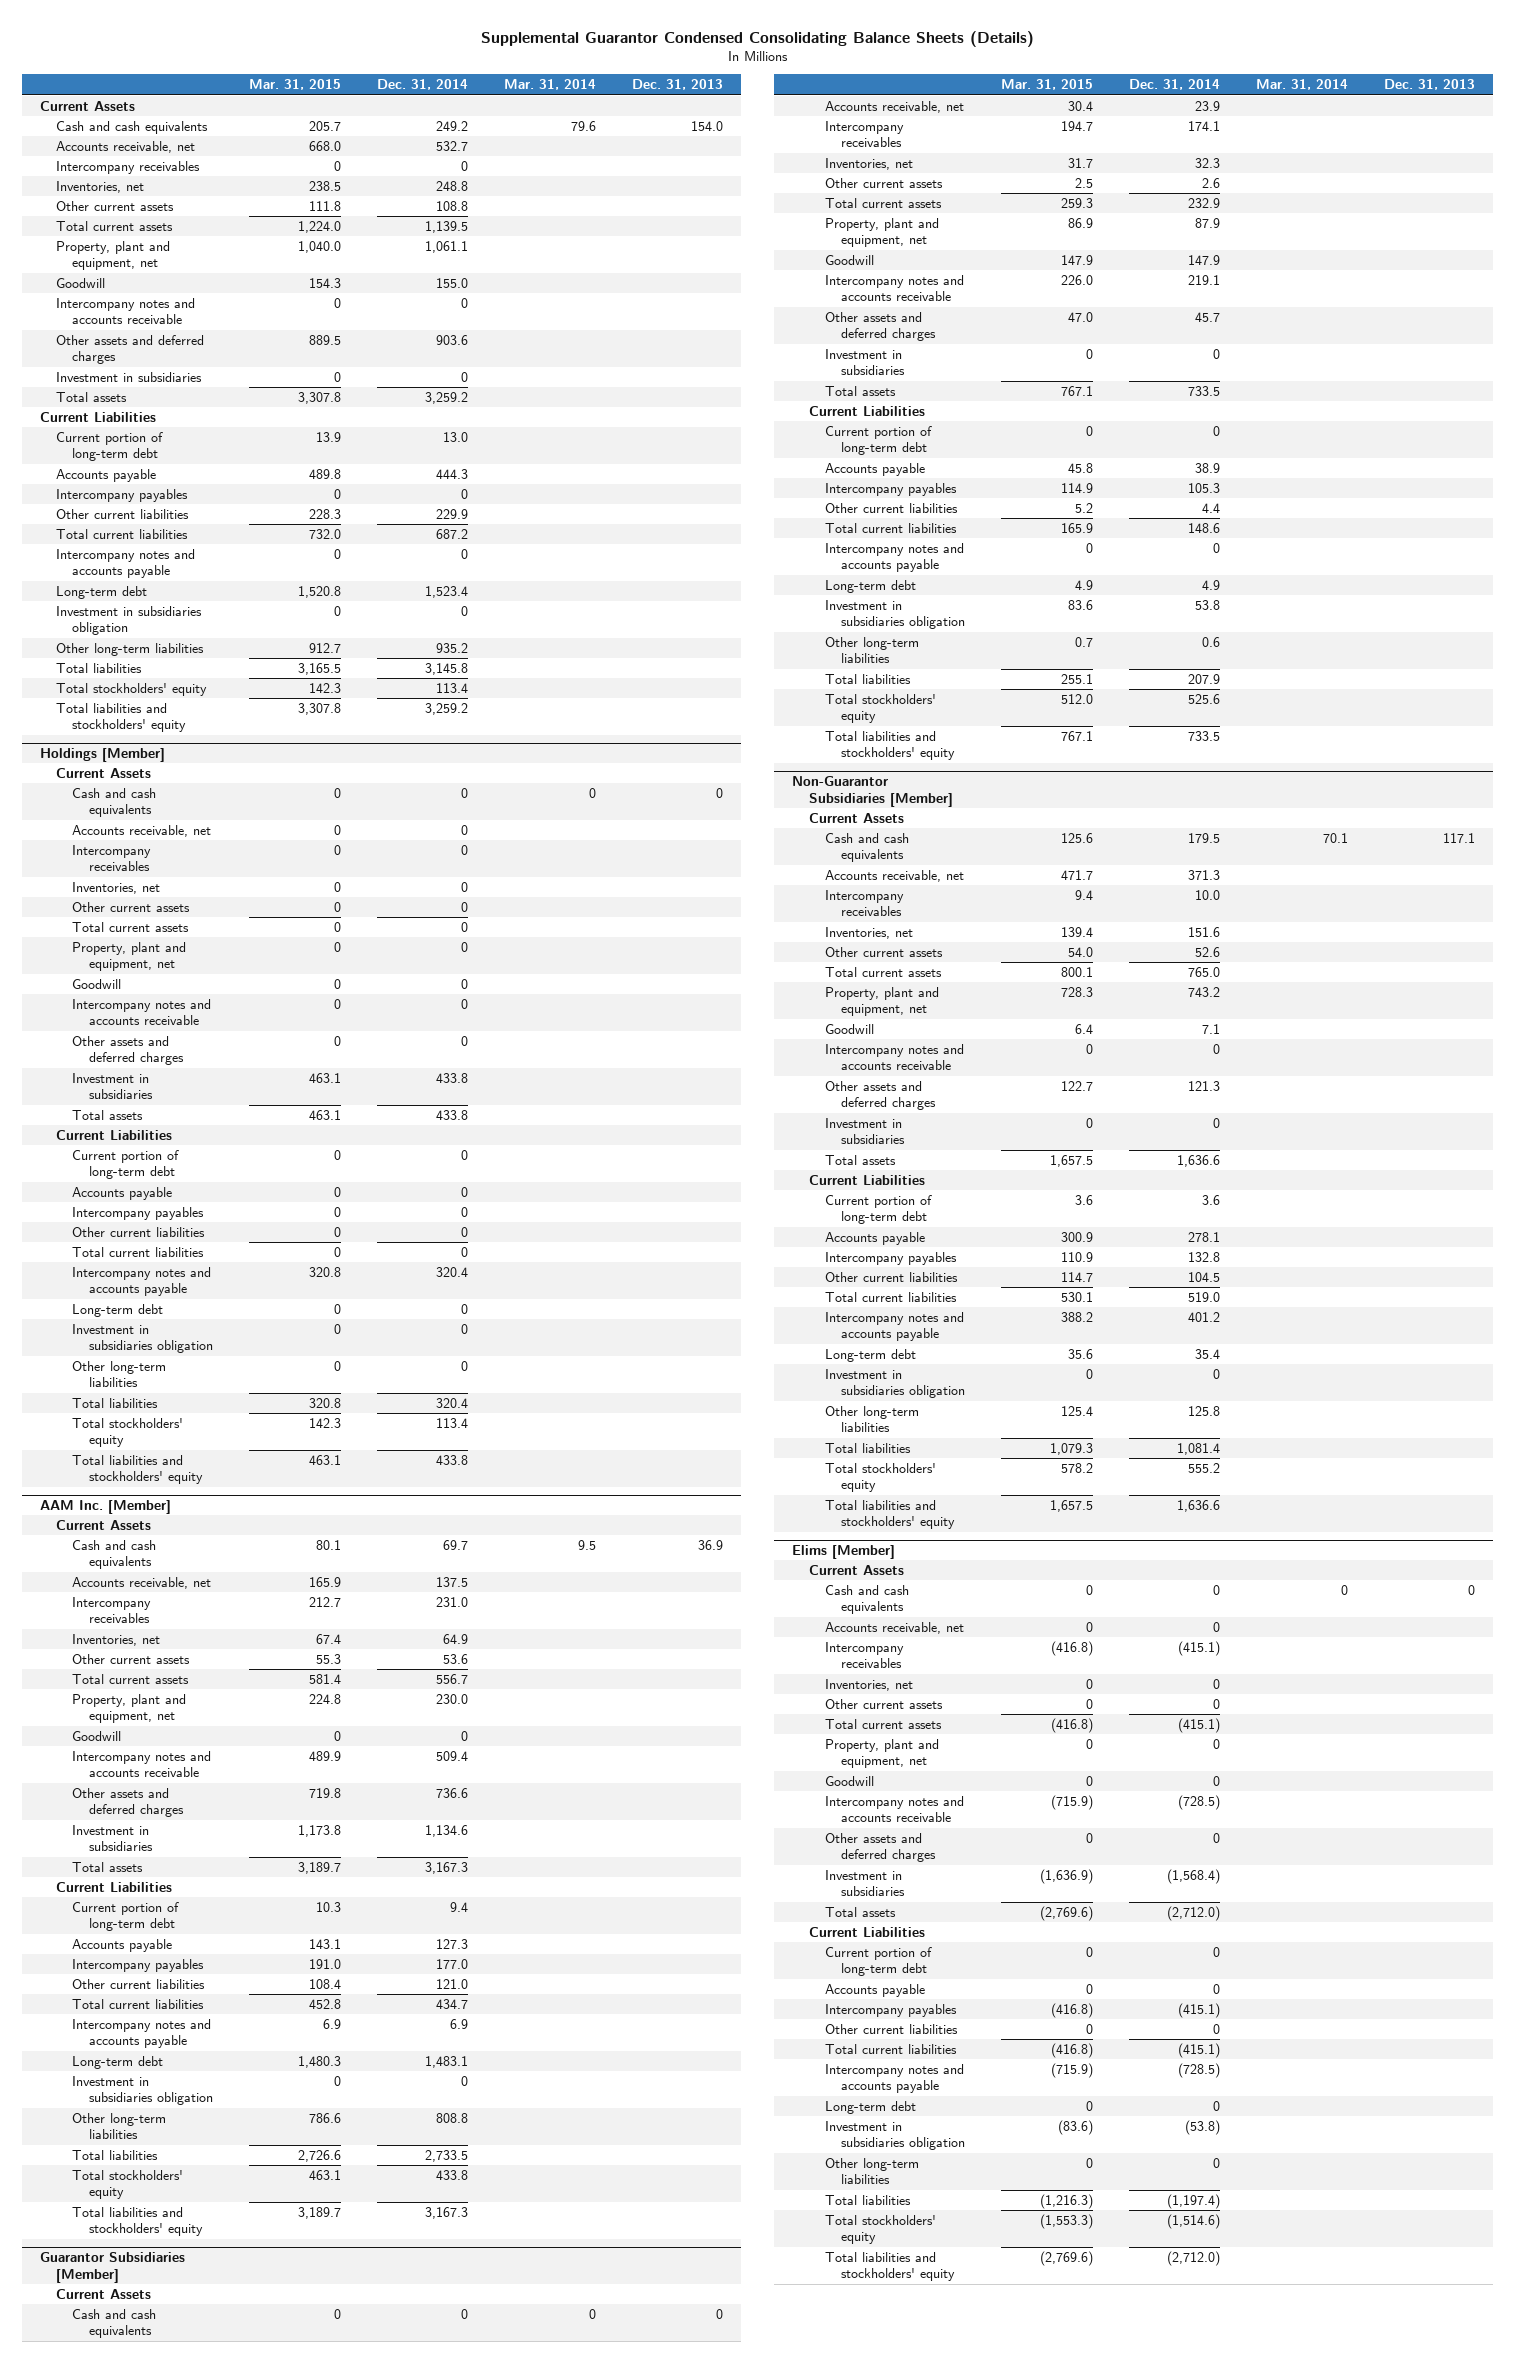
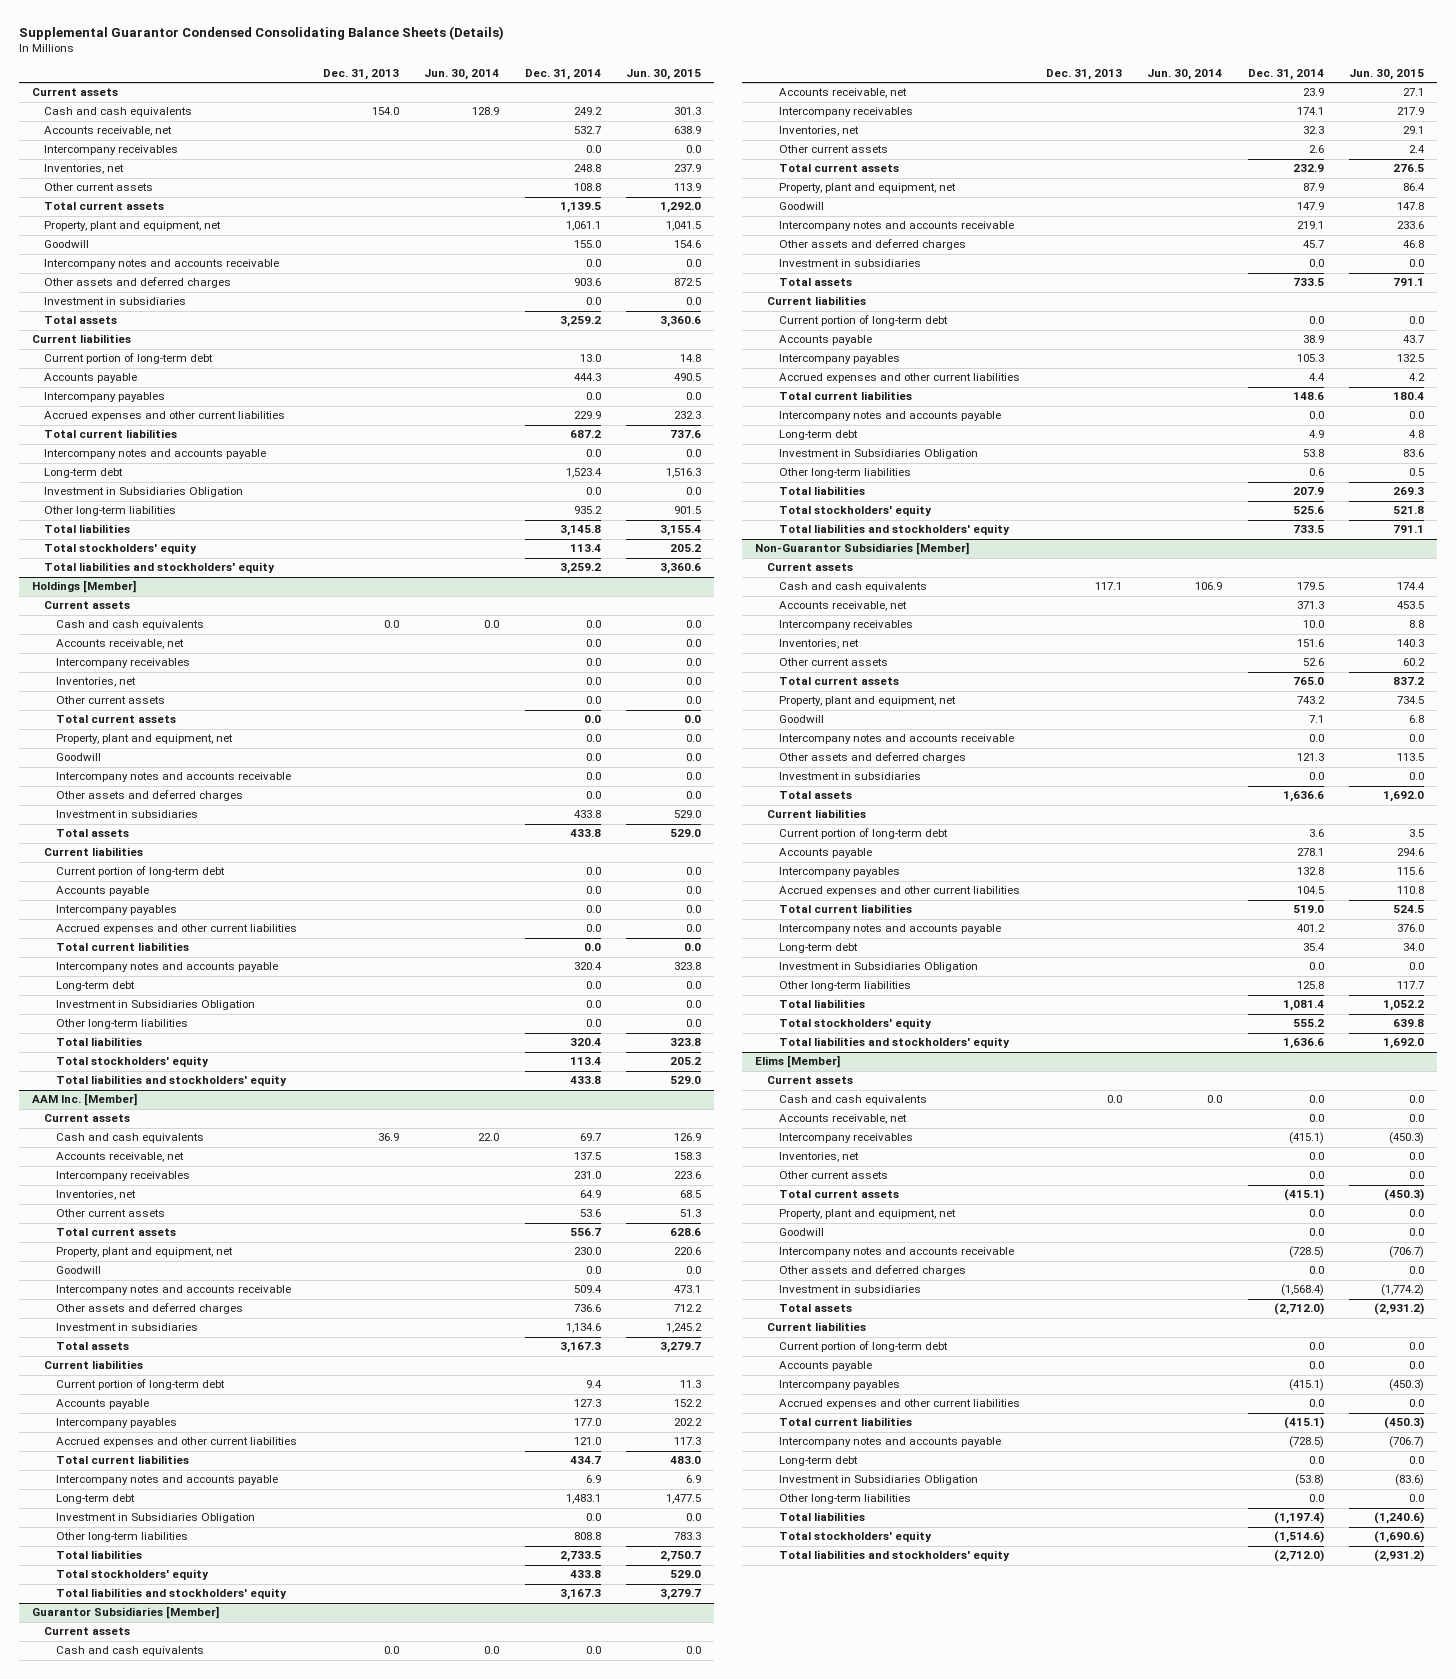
- | Mar. 31, 2015 | Dec. 31, 2014 | Mar. 31, 2014 | Dec. 31, 2013
+ | Dec. 31, 2013 | Jun. 30, 2014 | Dec. 31, 2014 | Jun. 30, 2015
- Current Assets
+ Current assets
- Intercompany receivables | 0 | 0 | |
+ Intercompany receivables | | | 0.0 | 0.0
- Intercompany notes and accounts receivable | 0 | 0 | |
+ Intercompany notes and accounts receivable | | | 0.0 | 0.0
- Investment in subsidiaries | 0 | 0 | |
+ Investment in subsidiaries | | | 0.0 | 0.0
- Current Liabilities
+ Current liabilities
- Intercompany payables | 0 | 0 | |
- Other current liabilities | 228.3 | 229.9 | |
+ Intercompany payables | | | 0.0 | 0.0
+ Accrued expenses and other current liabilities | | | 229.9 | 232.3
- Intercompany notes and accounts payable | 0 | 0 | |
+ Intercompany notes and accounts payable | | | 0.0 | 0.0
- Investment in subsidiaries obligation | 0 | 0 | |
+ Investment in Subsidiaries Obligation | | | 0.0 | 0.0
@ Holdings [Member]
- Current Assets
- Cash and cash equivalents | 0 | 0 | 0 | 0
- Accounts receivable, net | 0 | 0 | |
- Intercompany receivables | 0 | 0 | |
- Inventories, net | 0 | 0 | |
- Other current assets | 0 | 0 | |
- Total current assets | 0 | 0 | |
- Property, plant and equipment, net | 0 | 0 | |
- Goodwill | 0 | 0 | |
- Intercompany notes and accounts receivable | 0 | 0 | |
- Other assets and deferred charges | 0 | 0 | |
+ Current assets
+ Cash and cash equivalents | 0.0 | 0.0 | 0.0 | 0.0
+ Accounts receivable, net | | | 0.0 | 0.0
+ Intercompany receivables | | | 0.0 | 0.0
+ Inventories, net | | | 0.0 | 0.0
+ Other current assets | | | 0.0 | 0.0
+ Total current assets | | | 0.0 | 0.0
+ Property, plant and equipment, net | | | 0.0 | 0.0
+ Goodwill | | | 0.0 | 0.0
+ Intercompany notes and accounts receivable | | | 0.0 | 0.0
+ Other assets and deferred charges | | | 0.0 | 0.0
- Current Liabilities
- Current portion of long-term debt | 0 | 0 | |
- Accounts payable | 0 | 0 | |
- Intercompany payables | 0 | 0 | |
- Other current liabilities | 0 | 0 | |
- Total current liabilities | 0 | 0 | |
+ Current liabilities
+ Current portion of long-term debt | | | 0.0 | 0.0
+ Accounts payable | | | 0.0 | 0.0
+ Intercompany payables | | | 0.0 | 0.0
+ Accrued expenses and other current liabilities | | | 0.0 | 0.0
+ Total current liabilities | | | 0.0 | 0.0
- Long-term debt | 0 | 0 | |
- Investment in subsidiaries obligation | 0 | 0 | |
- Other long-term liabilities | 0 | 0 | |
+ Long-term debt | | | 0.0 | 0.0
+ Investment in Subsidiaries Obligation | | | 0.0 | 0.0
+ Other long-term liabilities | | | 0.0 | 0.0
@ AAM Inc. [Member]
- Current Assets
+ Current assets
- Goodwill | 0 | 0 | |
+ Goodwill | | | 0.0 | 0.0
- Current Liabilities
+ Current liabilities
- Other current liabilities | 108.4 | 121.0 | |
+ Accrued expenses and other current liabilities | | | 121.0 | 117.3
- Investment in subsidiaries obligation | 0 | 0 | |
+ Investment in Subsidiaries Obligation | | | 0.0 | 0.0
@ Guarantor Subsidiaries [Member]
- Current Assets
- Cash and cash equivalents | 0 | 0 | 0 | 0
+ Current assets
+ Cash and cash equivalents | 0.0 | 0.0 | 0.0 | 0.0
- Investment in subsidiaries | 0 | 0 | |
+ Investment in subsidiaries | | | 0.0 | 0.0
- Current Liabilities
- Current portion of long-term debt | 0 | 0 | |
+ Current liabilities
+ Current portion of long-term debt | | | 0.0 | 0.0
- Other current liabilities | 5.2 | 4.4 | |
+ Accrued expenses and other current liabilities | | | 4.4 | 4.2
- Intercompany notes and accounts payable | 0 | 0 | |
+ Intercompany notes and accounts payable | | | 0.0 | 0.0
- Investment in subsidiaries obligation | 83.6 | 53.8 | |
+ Investment in Subsidiaries Obligation | | | 53.8 | 83.6
@ Non-Guarantor Subsidiaries [Member]
- Current Assets
+ Current assets
- Intercompany notes and accounts receivable | 0 | 0 | |
+ Intercompany notes and accounts receivable | | | 0.0 | 0.0
- Investment in subsidiaries | 0 | 0 | |
+ Investment in subsidiaries | | | 0.0 | 0.0
- Current Liabilities
+ Current liabilities
- Other current liabilities | 114.7 | 104.5 | |
+ Accrued expenses and other current liabilities | | | 104.5 | 110.8
- Investment in subsidiaries obligation | 0 | 0 | |
+ Investment in Subsidiaries Obligation | | | 0.0 | 0.0
@ Elims [Member]
- Current Assets
- Cash and cash equivalents | 0 | 0 | 0 | 0
- Accounts receivable, net | 0 | 0 | |
+ Current assets
+ Cash and cash equivalents | 0.0 | 0.0 | 0.0 | 0.0
+ Accounts receivable, net | | | 0.0 | 0.0
- Inventories, net | 0 | 0 | |
- Other current assets | 0 | 0 | |
+ Inventories, net | | | 0.0 | 0.0
+ Other current assets | | | 0.0 | 0.0
- Property, plant and equipment, net | 0 | 0 | |
- Goodwill | 0 | 0 | |
+ Property, plant and equipment, net | | | 0.0 | 0.0
+ Goodwill | | | 0.0 | 0.0
- Other assets and deferred charges | 0 | 0 | |
+ Other assets and deferred charges | | | 0.0 | 0.0
- Current Liabilities
- Current portion of long-term debt | 0 | 0 | |
- Accounts payable | 0 | 0 | |
+ Current liabilities
+ Current portion of long-term debt | | | 0.0 | 0.0
+ Accounts payable | | | 0.0 | 0.0
- Other current liabilities | 0 | 0 | |
+ Accrued expenses and other current liabilities | | | 0.0 | 0.0
- Long-term debt | 0 | 0 | |
- Investment in subsidiaries obligation | (83.6) | (53.8) | |
- Other long-term liabilities | 0 | 0 | |
+ Long-term debt | | | 0.0 | 0.0
+ Investment in Subsidiaries Obligation | | | (53.8) | (83.6)
+ Other long-term liabilities | | | 0.0 | 0.0

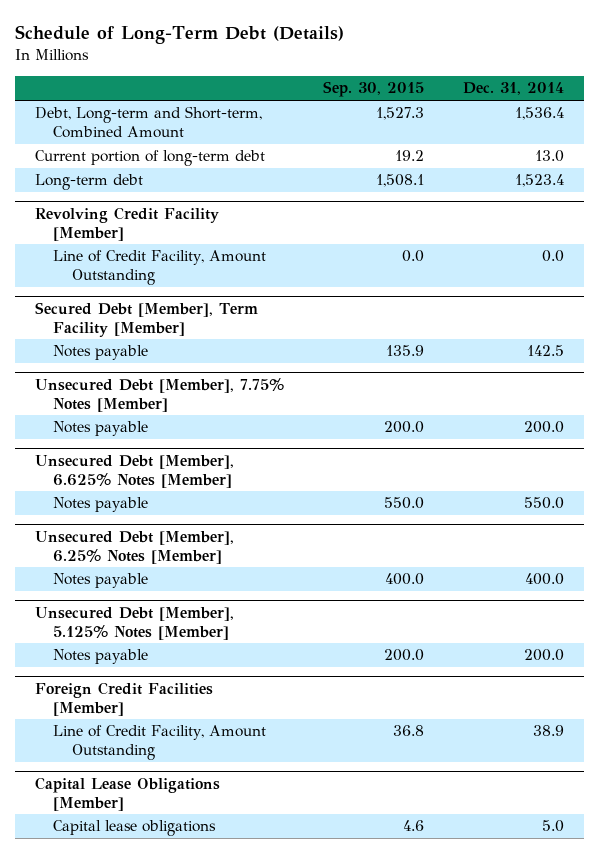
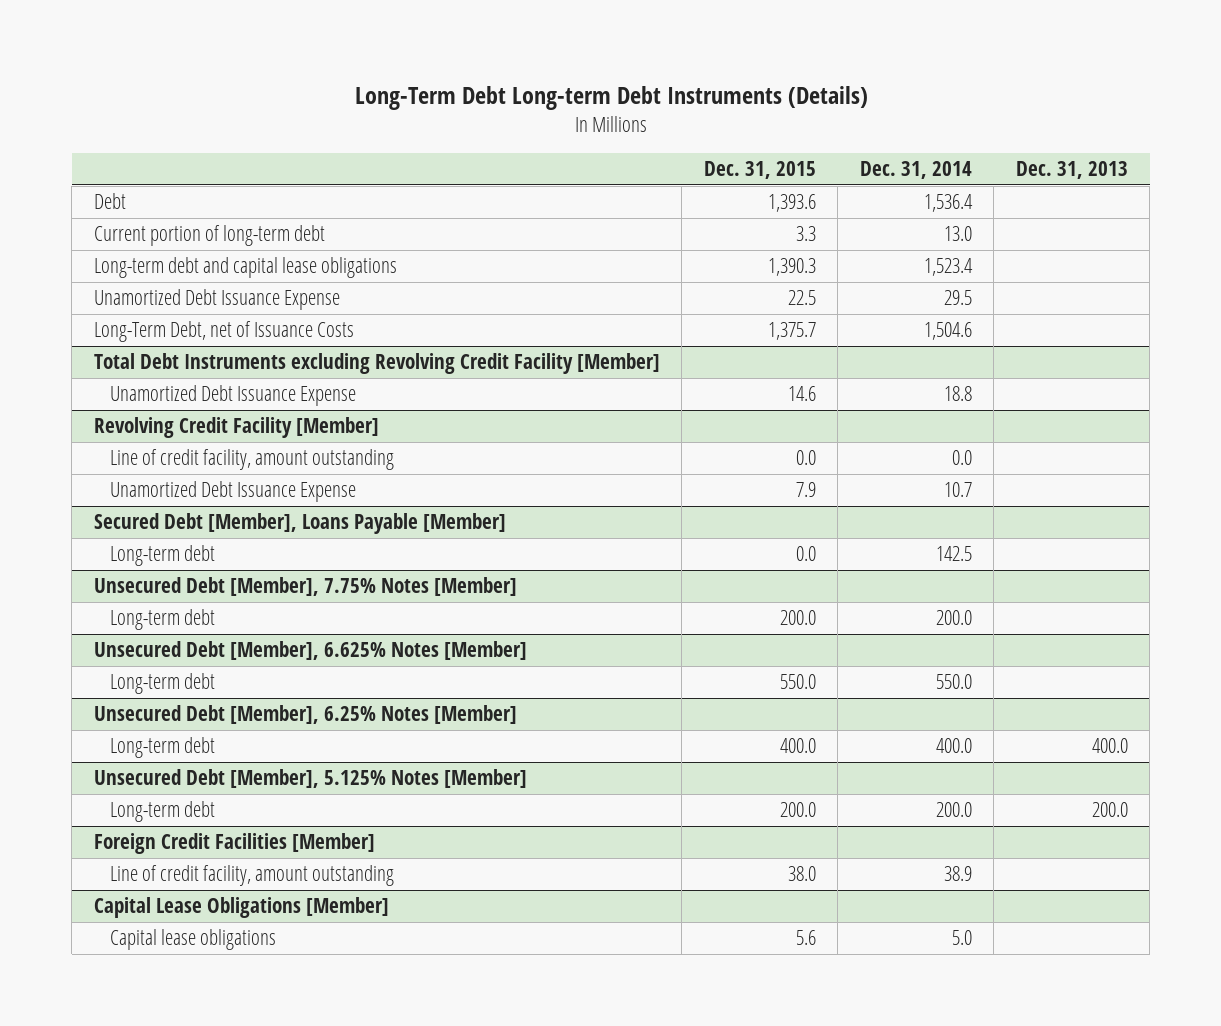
- Schedule of Long-Term Debt (Details)
+ Long-Term Debt Long-term Debt Instruments (Details)
- | Sep. 30, 2015 | Dec. 31, 2014
+ | Dec. 31, 2015 | Dec. 31, 2014 | Dec. 31, 2013
- Debt, Long-term and Short-term, Combined Amount | 1,527.3 | 1,536.4
+ Debt | 1,393.6 | 1,536.4 |
- Long-term debt | 1,508.1 | 1,523.4
+ Long-term debt and capital lease obligations | 1,390.3 | 1,523.4 |
+ Unamortized Debt Issuance Expense | 22.5 | 29.5 |
+ Long-Term Debt, net of Issuance Costs | 1,375.7 | 1,504.6 |
+ Total Debt Instruments excluding Revolving Credit Facility [Member]
+ Unamortized Debt Issuance Expense | 14.6 | 18.8 |
@ Revolving Credit Facility [Member]
- Line of Credit Facility, Amount Outstanding | 0.0 | 0.0
- Secured Debt [Member], Term Facility [Member]
- Notes payable | 135.9 | 142.5
@ Revolving Credit Facility [Member]
+ Line of credit facility, amount outstanding | 0.0 | 0.0 |
+ Unamortized Debt Issuance Expense | 7.9 | 10.7 |
+ Secured Debt [Member], Loans Payable [Member]
+ Long-term debt | 0.0 | 142.5 |
@ Unsecured Debt [Member], 7.75% Notes [Member]
- Notes payable | 200.0 | 200.0
+ Long-term debt | 200.0 | 200.0 |
@ Unsecured Debt [Member], 6.625% Notes [Member]
- Notes payable | 550.0 | 550.0
+ Long-term debt | 550.0 | 550.0 |
@ Unsecured Debt [Member], 6.25% Notes [Member]
- Notes payable | 400.0 | 400.0
+ Long-term debt | 400.0 | 400.0 | 400.0
@ Unsecured Debt [Member], 5.125% Notes [Member]
- Notes payable | 200.0 | 200.0
+ Long-term debt | 200.0 | 200.0 | 200.0
@ Foreign Credit Facilities [Member]
- Line of Credit Facility, Amount Outstanding | 36.8 | 38.9
+ Line of credit facility, amount outstanding | 38.0 | 38.9 |

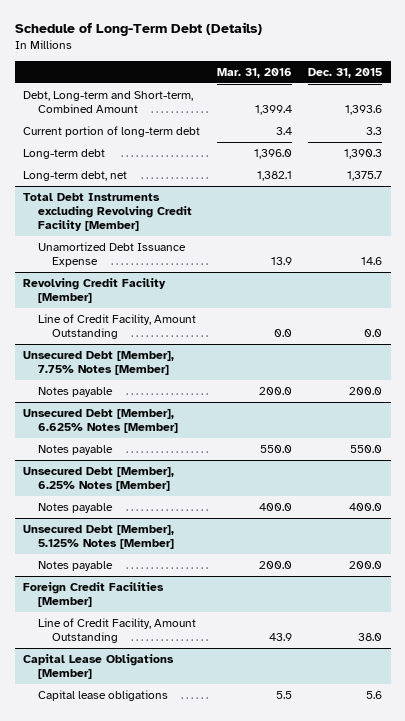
- Long-Term Debt Long-term Debt Instruments (Details)
+ Schedule of Long-Term Debt (Details)
- | Dec. 31, 2015 | Dec. 31, 2014 | Dec. 31, 2013
+ | Mar. 31, 2016 | Dec. 31, 2015
- Debt | 1,393.6 | 1,536.4 |
+ Debt, Long-term and Short-term, Combined Amount | 1,399.4 | 1,393.6
- Long-term debt and capital lease obligations | 1,390.3 | 1,523.4 |
- Unamortized Debt Issuance Expense | 22.5 | 29.5 |
- Long-Term Debt, net of Issuance Costs | 1,375.7 | 1,504.6 |
+ Long-term debt | 1,396.0 | 1,390.3
+ Long-term debt, net | 1,382.1 | 1,375.7
@ Revolving Credit Facility [Member]
- Line of credit facility, amount outstanding | 0.0 | 0.0 |
- Unamortized Debt Issuance Expense | 7.9 | 10.7 |
- Secured Debt [Member], Loans Payable [Member]
- Long-term debt | 0.0 | 142.5 |
@ Revolving Credit Facility [Member]
+ Line of Credit Facility, Amount Outstanding | 0.0 | 0.0
@ Unsecured Debt [Member], 7.75% Notes [Member]
- Long-term debt | 200.0 | 200.0 |
+ Notes payable | 200.0 | 200.0
@ Unsecured Debt [Member], 6.625% Notes [Member]
- Long-term debt | 550.0 | 550.0 |
+ Notes payable | 550.0 | 550.0
@ Unsecured Debt [Member], 6.25% Notes [Member]
- Long-term debt | 400.0 | 400.0 | 400.0
+ Notes payable | 400.0 | 400.0
@ Unsecured Debt [Member], 5.125% Notes [Member]
- Long-term debt | 200.0 | 200.0 | 200.0
+ Notes payable | 200.0 | 200.0
@ Foreign Credit Facilities [Member]
- Line of credit facility, amount outstanding | 38.0 | 38.9 |
+ Line of Credit Facility, Amount Outstanding | 43.9 | 38.0

